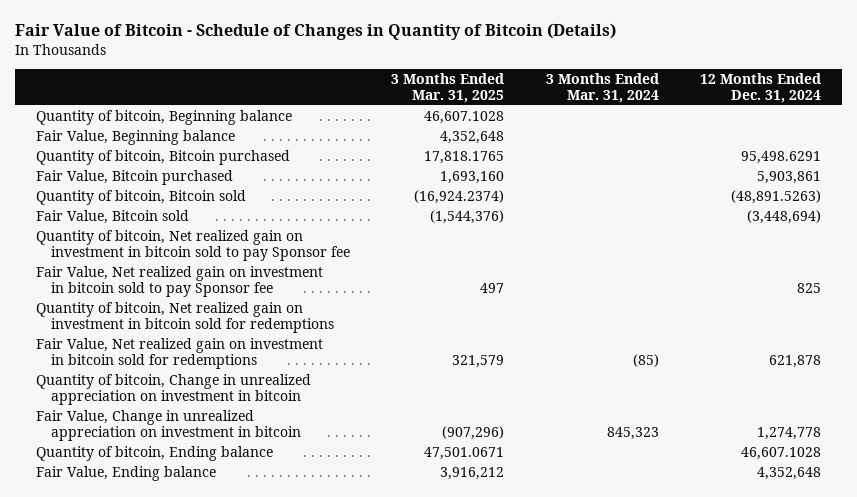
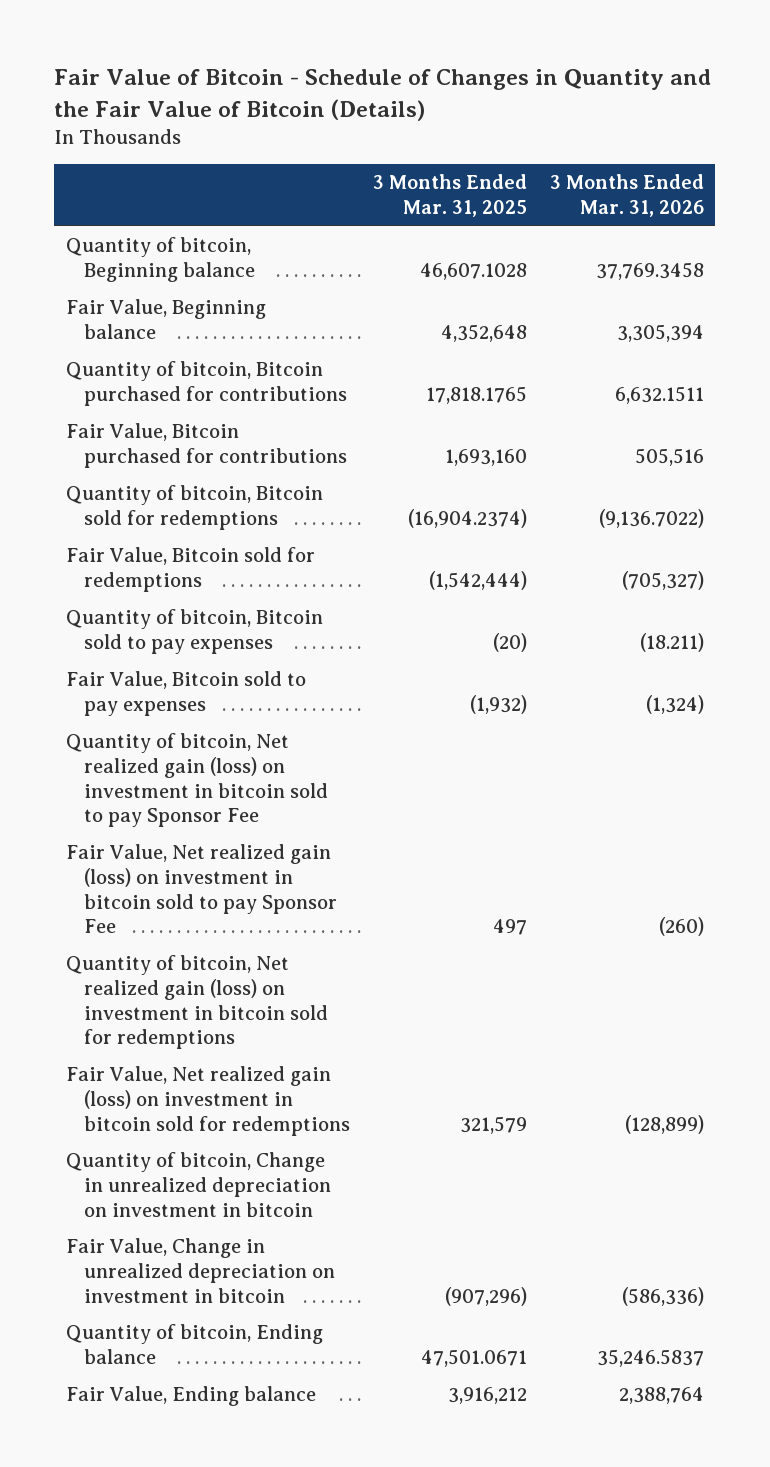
- Fair Value of Bitcoin - Schedule of Changes in Quantity of Bitcoin (Details)
+ Fair Value of Bitcoin - Schedule of Changes in Quantity and the Fair Value of Bitcoin (Details)
- | 3 Months Ended Mar. 31, 2025 | 3 Months Ended Mar. 31, 2024 | 12 Months Ended Dec. 31, 2024
+ | 3 Months Ended Mar. 31, 2025 | 3 Months Ended Mar. 31, 2026
- Quantity of bitcoin, Bitcoin purchased | 17,818.1765 | | 95,498.6291
- Fair Value, Bitcoin purchased | 1,693,160 | | 5,903,861
- Quantity of bitcoin, Bitcoin sold | (16,924.2374) | | (48,891.5263)
- Fair Value, Bitcoin sold | (1,544,376) | | (3,448,694)
- Quantity of bitcoin, Net realized gain on investment in bitcoin sold to pay Sponsor fee
- Fair Value, Net realized gain on investment in bitcoin sold to pay Sponsor fee | 497 | | 825
- Quantity of bitcoin, Net realized gain on investment in bitcoin sold for redemptions
- Fair Value, Net realized gain on investment in bitcoin sold for redemptions | 321,579 | (85) | 621,878
- Quantity of bitcoin, Change in unrealized appreciation on investment in bitcoin
- Fair Value, Change in unrealized appreciation on investment in bitcoin | (907,296) | 845,323 | 1,274,778
+ Quantity of bitcoin, Bitcoin purchased for contributions | 17,818.1765 | 6,632.1511
+ Fair Value, Bitcoin purchased for contributions | 1,693,160 | 505,516
+ Quantity of bitcoin, Bitcoin sold for redemptions | (16,904.2374) | (9,136.7022)
+ Fair Value, Bitcoin sold for redemptions | (1,542,444) | (705,327)
+ Quantity of bitcoin, Bitcoin sold to pay expenses | (20) | (18.211)
+ Fair Value, Bitcoin sold to pay expenses | (1,932) | (1,324)
+ Quantity of bitcoin, Net realized gain (loss) on investment in bitcoin sold to pay Sponsor Fee
+ Fair Value, Net realized gain (loss) on investment in bitcoin sold to pay Sponsor Fee | 497 | (260)
+ Quantity of bitcoin, Net realized gain (loss) on investment in bitcoin sold for redemptions
+ Fair Value, Net realized gain (loss) on investment in bitcoin sold for redemptions | 321,579 | (128,899)
+ Quantity of bitcoin, Change in unrealized depreciation on investment in bitcoin
+ Fair Value, Change in unrealized depreciation on investment in bitcoin | (907,296) | (586,336)

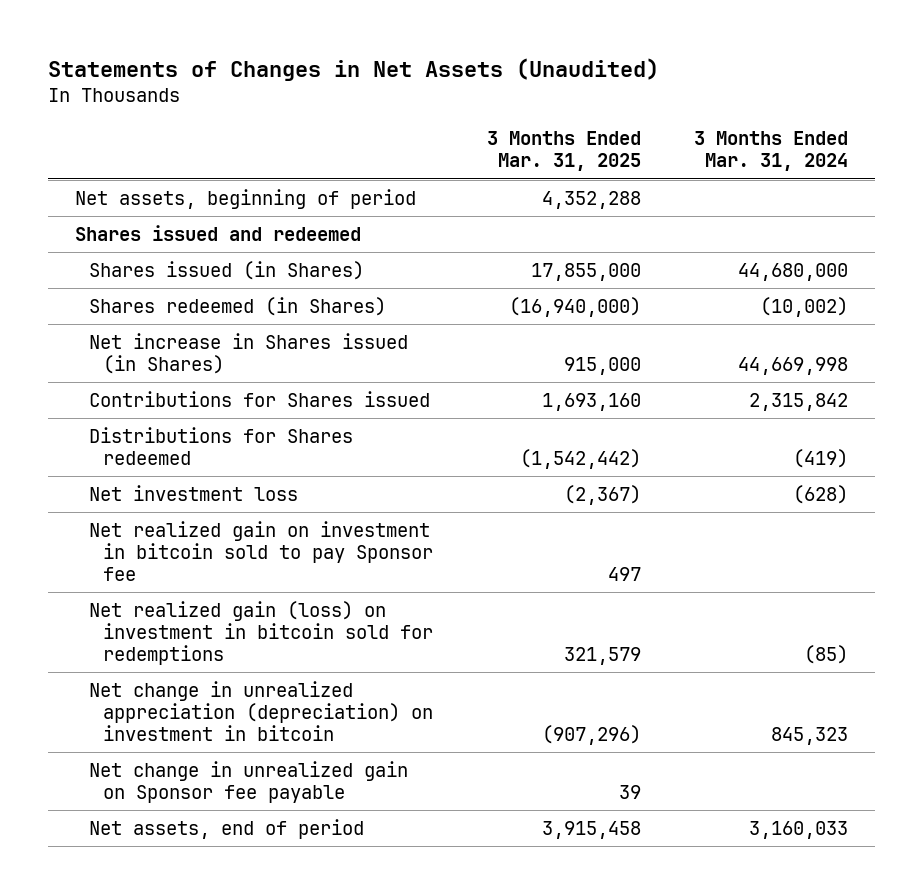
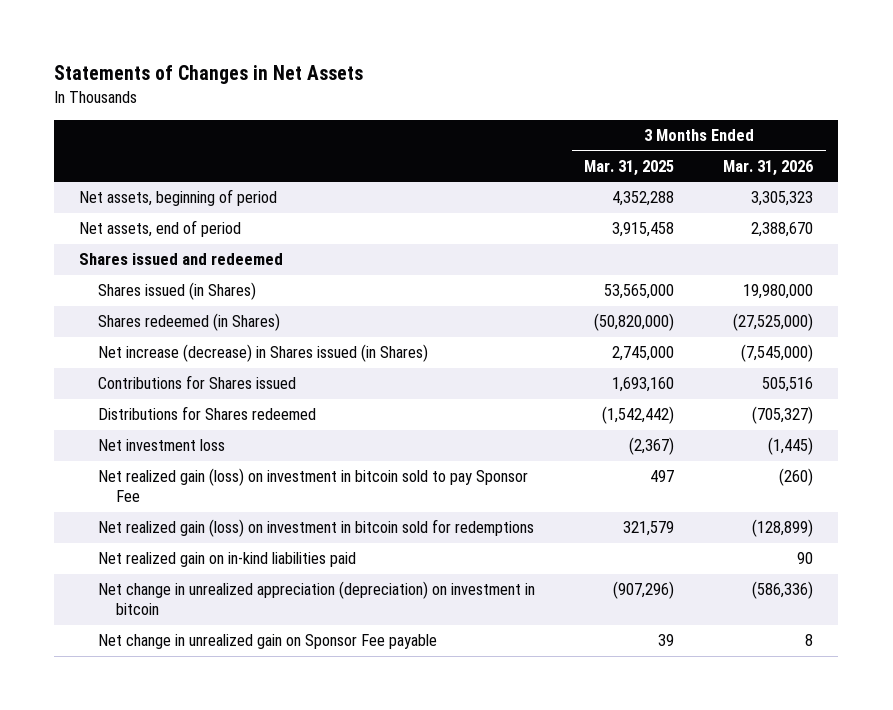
- Statements of Changes in Net Assets (Unaudited)
+ Statements of Changes in Net Assets
- | 3 Months Ended Mar. 31, 2025 | 3 Months Ended Mar. 31, 2024
+ | 3 Months Ended Mar. 31, 2025 | 3 Months Ended Mar. 31, 2026
moved up: Net assets, end of period | 3,915,458 | 2,388,670
- Shares issued (in Shares) | 17,855,000 | 44,680,000
- Shares redeemed (in Shares) | (16,940,000) | (10,002)
- Net increase in Shares issued (in Shares) | 915,000 | 44,669,998
+ Shares issued (in Shares) | 53,565,000 | 19,980,000
+ Shares redeemed (in Shares) | (50,820,000) | (27,525,000)
+ Net increase (decrease) in Shares issued (in Shares) | 2,745,000 | (7,545,000)
- Net realized gain on investment in bitcoin sold to pay Sponsor fee | 497 |
+ Net realized gain (loss) on investment in bitcoin sold to pay Sponsor Fee | 497 | (260)
+ Net realized gain on in-kind liabilities paid | | 90
- Net change in unrealized gain on Sponsor fee payable | 39 |
+ Net change in unrealized gain on Sponsor Fee payable | 39 | 8

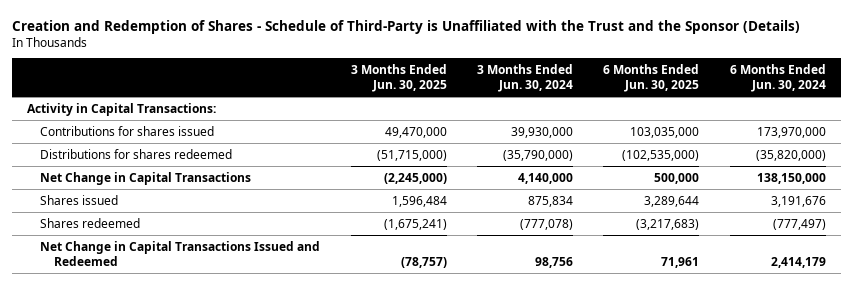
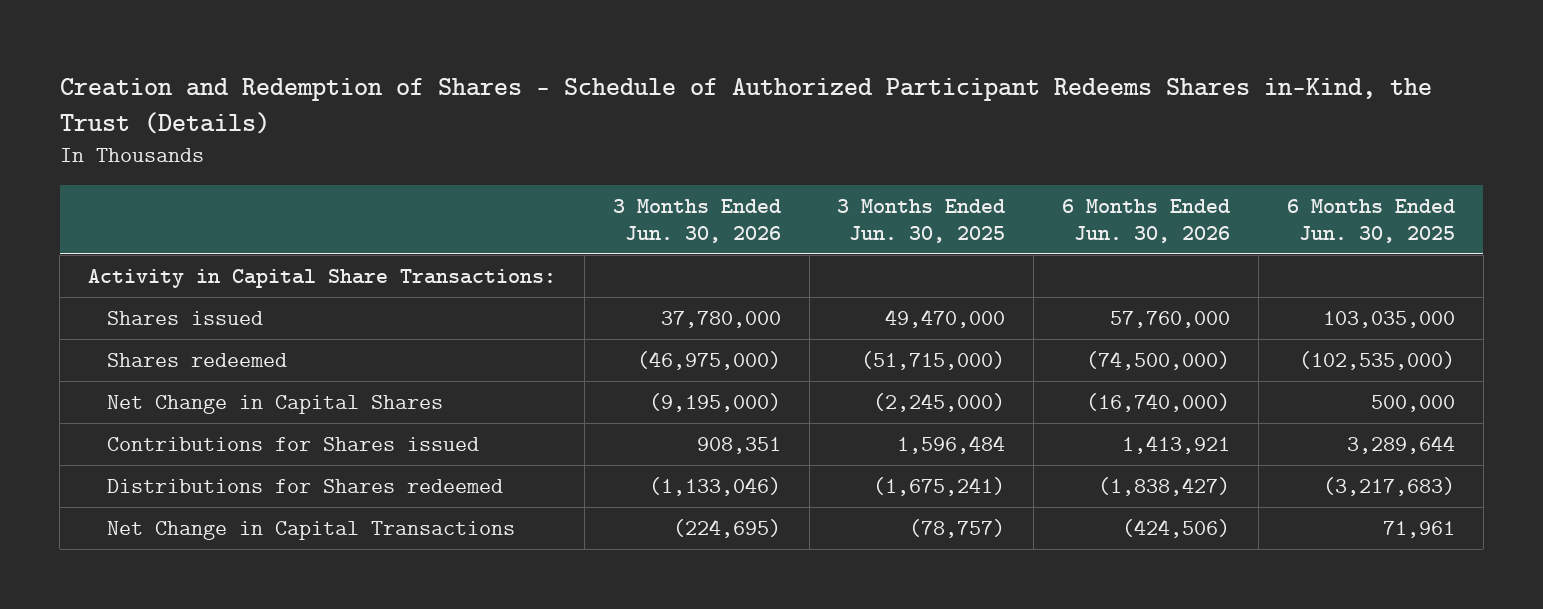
- Creation and Redemption of Shares - Schedule of Third-Party is Unaffiliated with the Trust and the Sponsor (Details)
+ Creation and Redemption of Shares - Schedule of Authorized Participant Redeems Shares in-Kind, the Trust (Details)
- | 3 Months Ended Jun. 30, 2025 | 3 Months Ended Jun. 30, 2024 | 6 Months Ended Jun. 30, 2025 | 6 Months Ended Jun. 30, 2024
+ | 3 Months Ended Jun. 30, 2026 | 3 Months Ended Jun. 30, 2025 | 6 Months Ended Jun. 30, 2026 | 6 Months Ended Jun. 30, 2025
- Activity in Capital Transactions:
- Contributions for shares issued | 49,470,000 | 39,930,000 | 103,035,000 | 173,970,000
- Distributions for shares redeemed | (51,715,000) | (35,790,000) | (102,535,000) | (35,820,000)
- Net Change in Capital Transactions | (2,245,000) | 4,140,000 | 500,000 | 138,150,000
- Shares issued | 1,596,484 | 875,834 | 3,289,644 | 3,191,676
- Shares redeemed | (1,675,241) | (777,078) | (3,217,683) | (777,497)
- Net Change in Capital Transactions Issued and Redeemed | (78,757) | 98,756 | 71,961 | 2,414,179
+ Activity in Capital Share Transactions:
+ Shares issued | 37,780,000 | 49,470,000 | 57,760,000 | 103,035,000
+ Shares redeemed | (46,975,000) | (51,715,000) | (74,500,000) | (102,535,000)
+ Net Change in Capital Shares | (9,195,000) | (2,245,000) | (16,740,000) | 500,000
+ Contributions for Shares issued | 908,351 | 1,596,484 | 1,413,921 | 3,289,644
+ Distributions for Shares redeemed | (1,133,046) | (1,675,241) | (1,838,427) | (3,217,683)
+ Net Change in Capital Transactions | (224,695) | (78,757) | (424,506) | 71,961

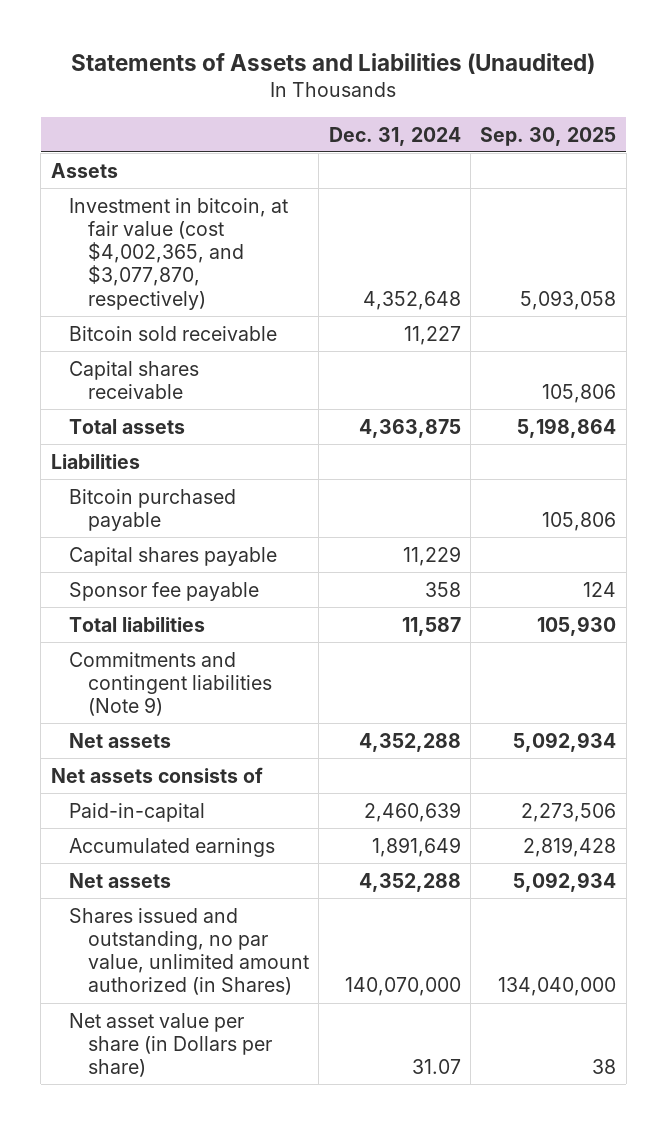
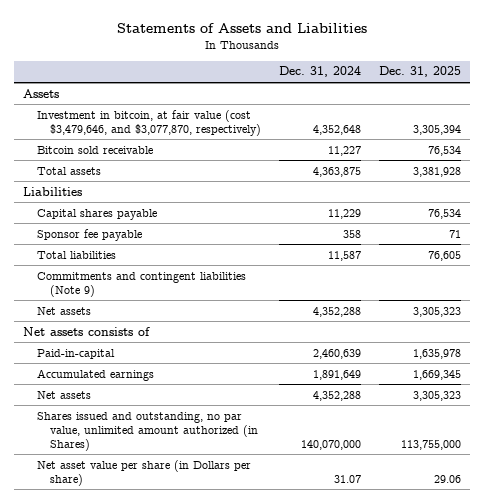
- Statements of Assets and Liabilities (Unaudited)
+ Statements of Assets and Liabilities
- | Dec. 31, 2024 | Sep. 30, 2025
+ | Dec. 31, 2024 | Dec. 31, 2025
- Investment in bitcoin, at fair value (cost $4,002,365, and $3,077,870, respectively) | 4,352,648 | 5,093,058
+ Investment in bitcoin, at fair value (cost $3,479,646, and $3,077,870, respectively) | 4,352,648 | 3,305,394
- Capital shares receivable | | 105,806
- Bitcoin purchased payable | | 105,806

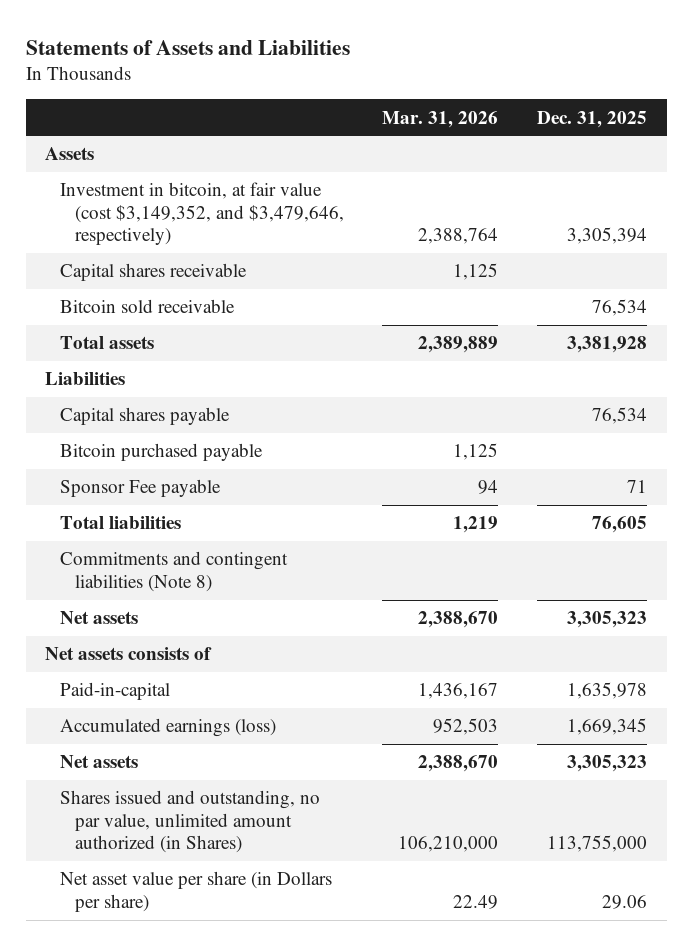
- | Dec. 31, 2024 | Dec. 31, 2025
+ | Mar. 31, 2026 | Dec. 31, 2025
- Investment in bitcoin, at fair value (cost $3,479,646, and $3,077,870, respectively) | 4,352,648 | 3,305,394
+ Investment in bitcoin, at fair value (cost $3,149,352, and $3,479,646, respectively) | 2,388,764 | 3,305,394
+ Capital shares receivable | 1,125 |
- Sponsor fee payable | 358 | 71
+ Bitcoin purchased payable | 1,125 |
+ Sponsor Fee payable | 94 | 71
- Commitments and contingent liabilities (Note 9)
+ Commitments and contingent liabilities (Note 8)
- Accumulated earnings | 1,891,649 | 1,669,345
+ Accumulated earnings (loss) | 952,503 | 1,669,345

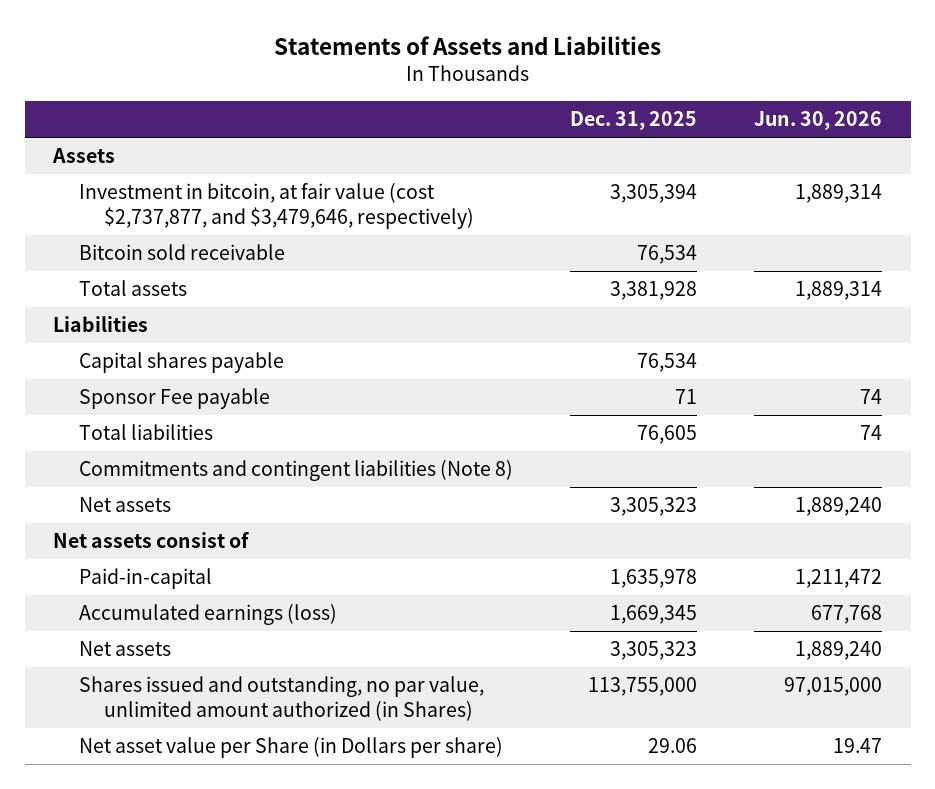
- | Mar. 31, 2026 | Dec. 31, 2025
+ | Dec. 31, 2025 | Jun. 30, 2026
- Investment in bitcoin, at fair value (cost $3,149,352, and $3,479,646, respectively) | 2,388,764 | 3,305,394
- Capital shares receivable | 1,125 |
+ Investment in bitcoin, at fair value (cost $2,737,877, and $3,479,646, respectively) | 3,305,394 | 1,889,314
- Bitcoin purchased payable | 1,125 |
- Net assets consists of
+ Net assets consist of
- Net asset value per share (in Dollars per share) | 22.49 | 29.06
+ Net asset value per Share (in Dollars per share) | 29.06 | 19.47

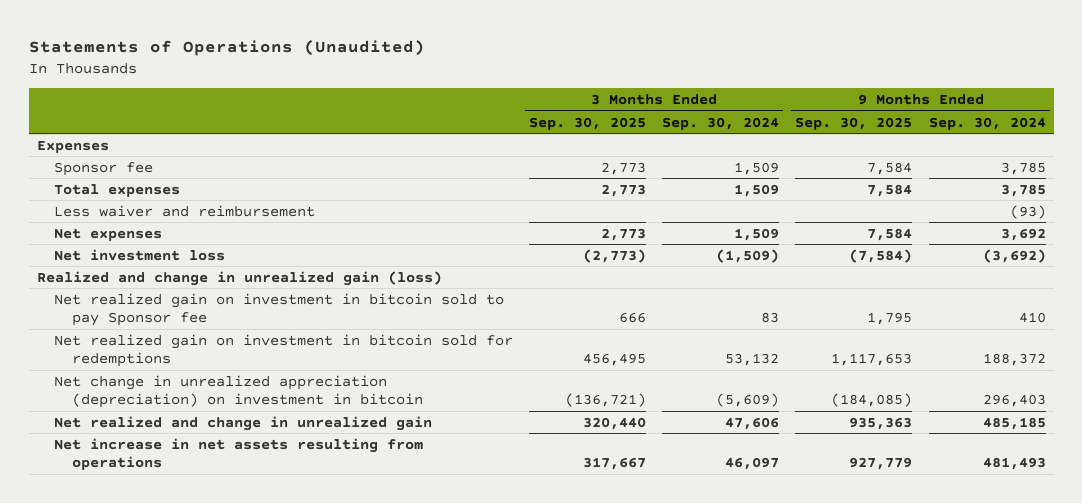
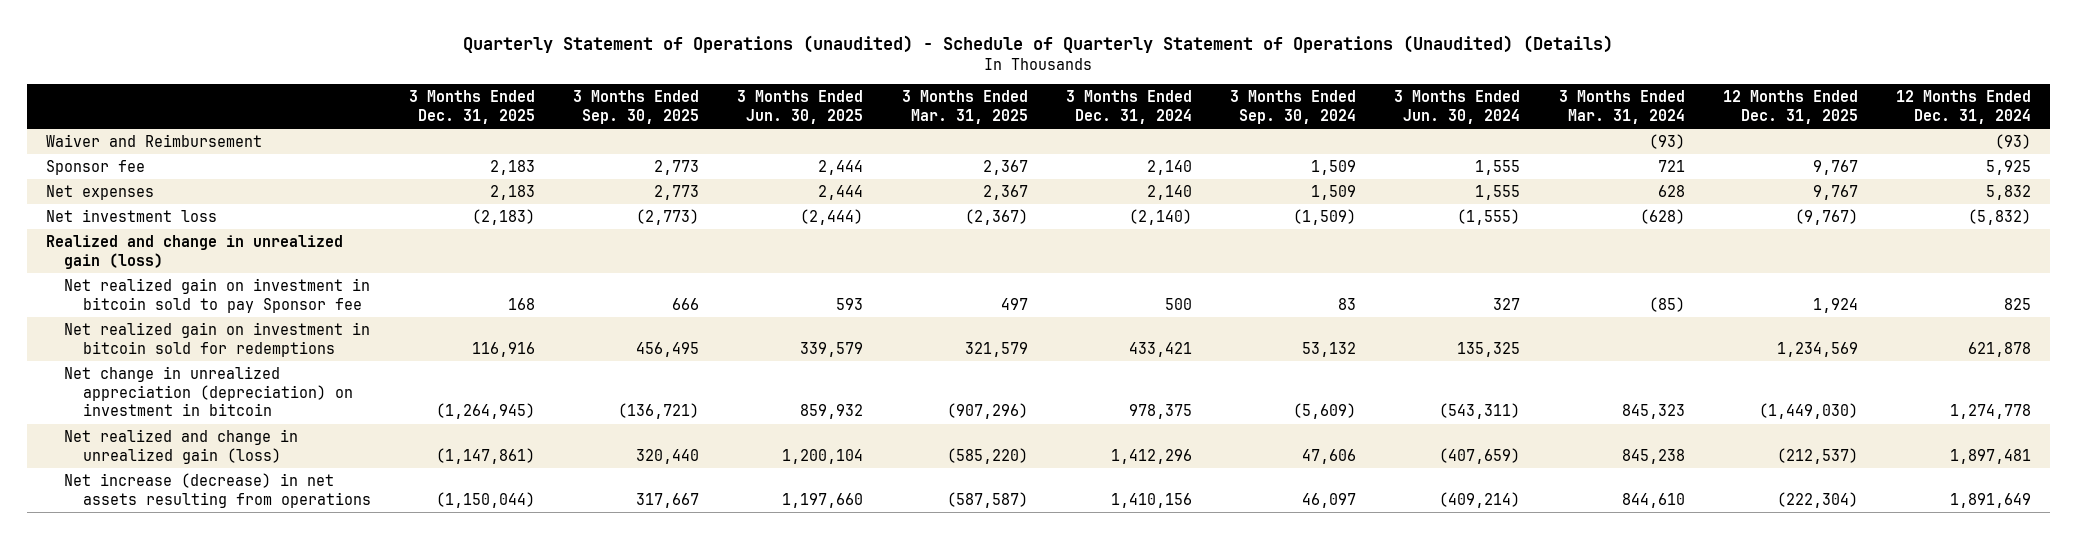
- Statements of Operations (Unaudited)
+ Quarterly Statement of Operations (unaudited) - Schedule of Quarterly Statement of Operations (Unaudited) (Details)
- | 3 Months Ended Sep. 30, 2025 | 3 Months Ended Sep. 30, 2024 | 9 Months Ended Sep. 30, 2025 | 9 Months Ended Sep. 30, 2024
+ | 3 Months Ended Dec. 31, 2025 | 3 Months Ended Sep. 30, 2025 | 3 Months Ended Jun. 30, 2025 | 3 Months Ended Mar. 31, 2025 | 3 Months Ended Dec. 31, 2024 | 3 Months Ended Sep. 30, 2024 | 3 Months Ended Jun. 30, 2024 | 3 Months Ended Mar. 31, 2024 | 12 Months Ended Dec. 31, 2025 | 12 Months Ended Dec. 31, 2024
- Expenses
+ Waiver and Reimbursement | | | | | | | | (93) | | (93)
- Total expenses | 2,773 | 1,509 | 7,584 | 3,785
- Less waiver and reimbursement | | | | (93)
- Net realized and change in unrealized gain | 320,440 | 47,606 | 935,363 | 485,185
- Net increase in net assets resulting from operations | 317,667 | 46,097 | 927,779 | 481,493
+ Net realized and change in unrealized gain (loss) | (1,147,861) | 320,440 | 1,200,104 | (585,220) | 1,412,296 | 47,606 | (407,659) | 845,238 | (212,537) | 1,897,481
+ Net increase (decrease) in net assets resulting from operations | (1,150,044) | 317,667 | 1,197,660 | (587,587) | 1,410,156 | 46,097 | (409,214) | 844,610 | (222,304) | 1,891,649

